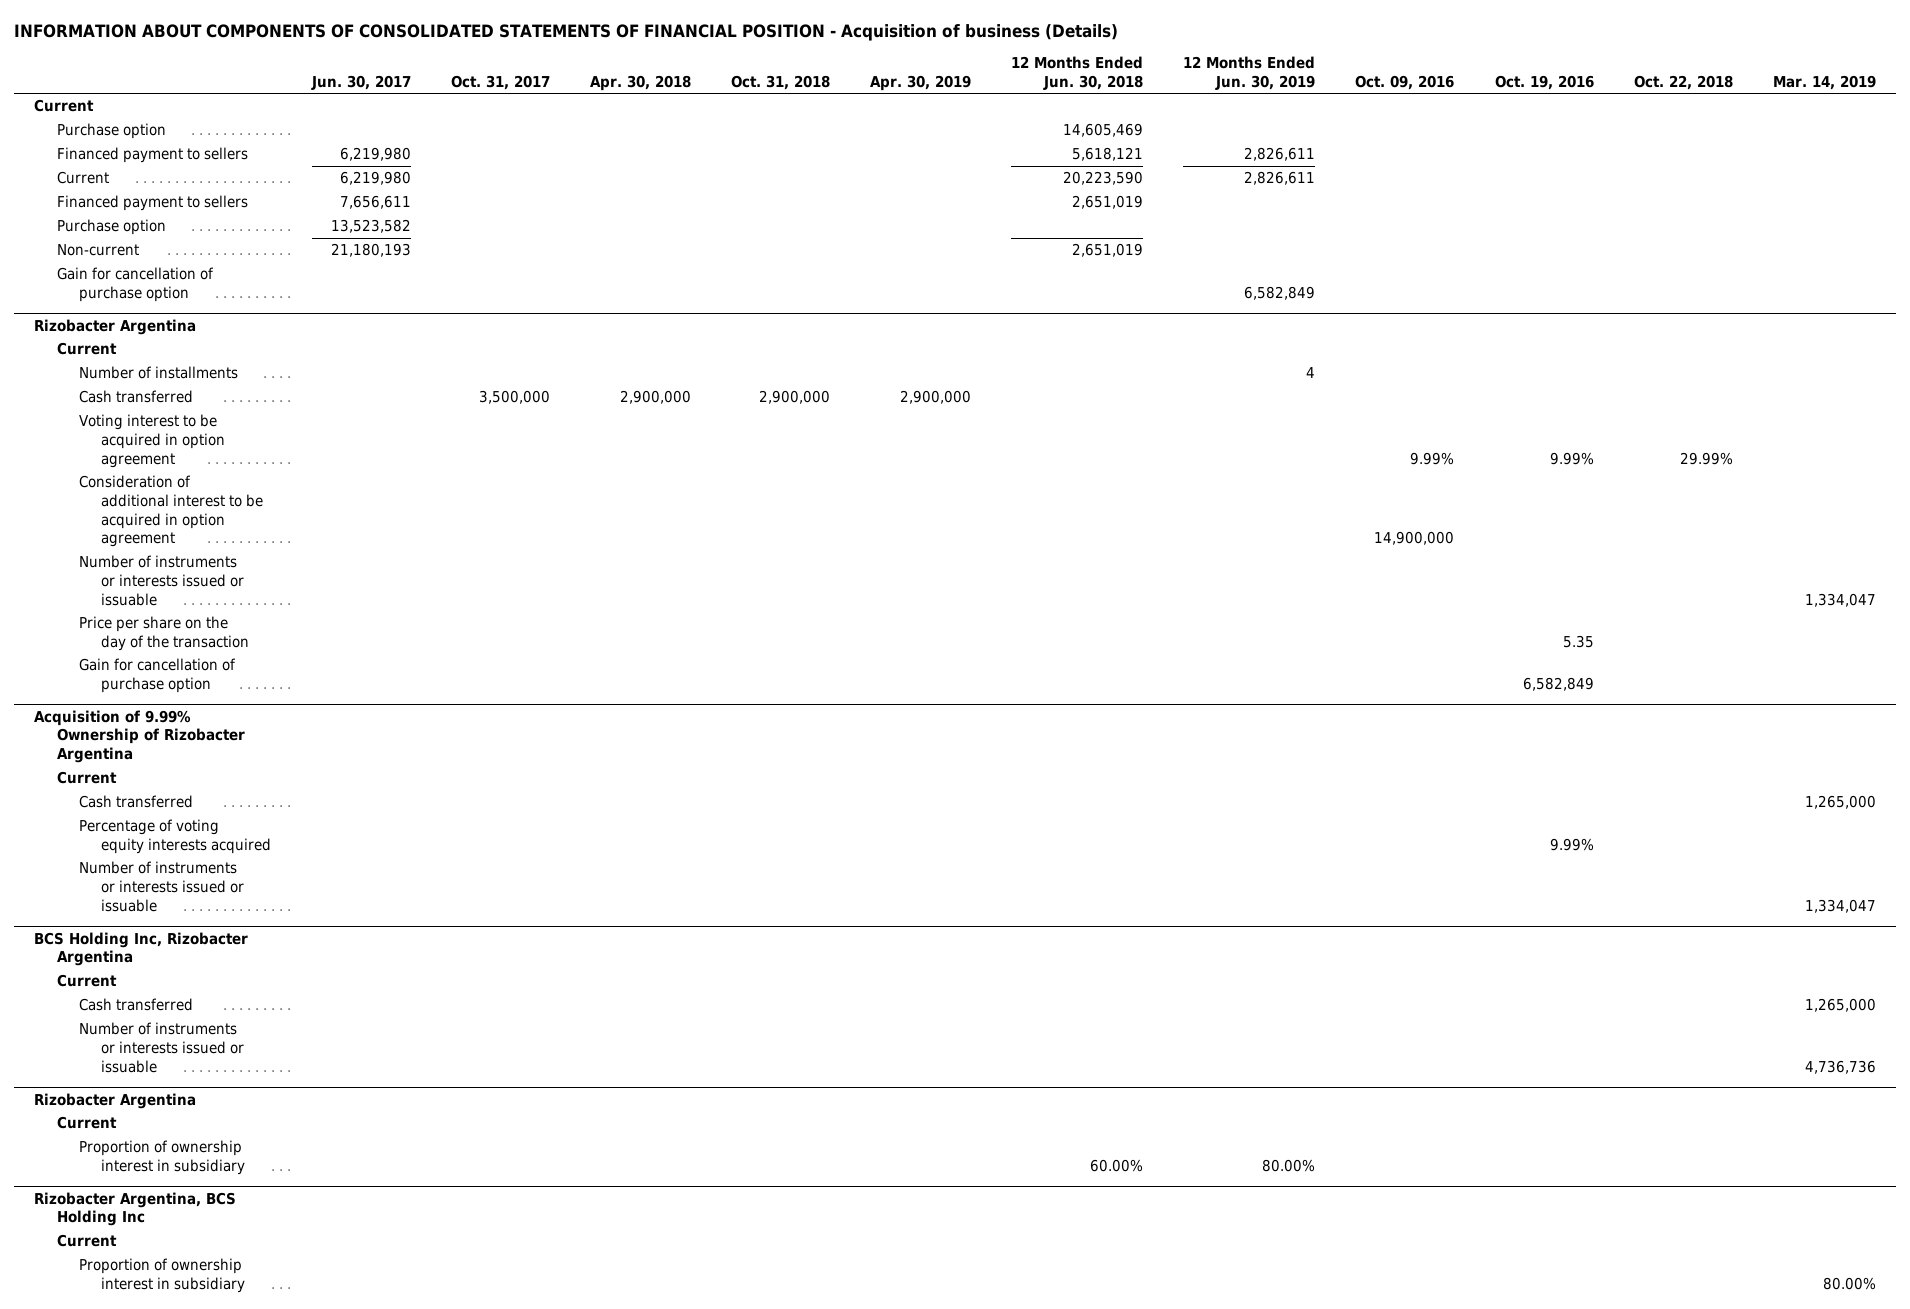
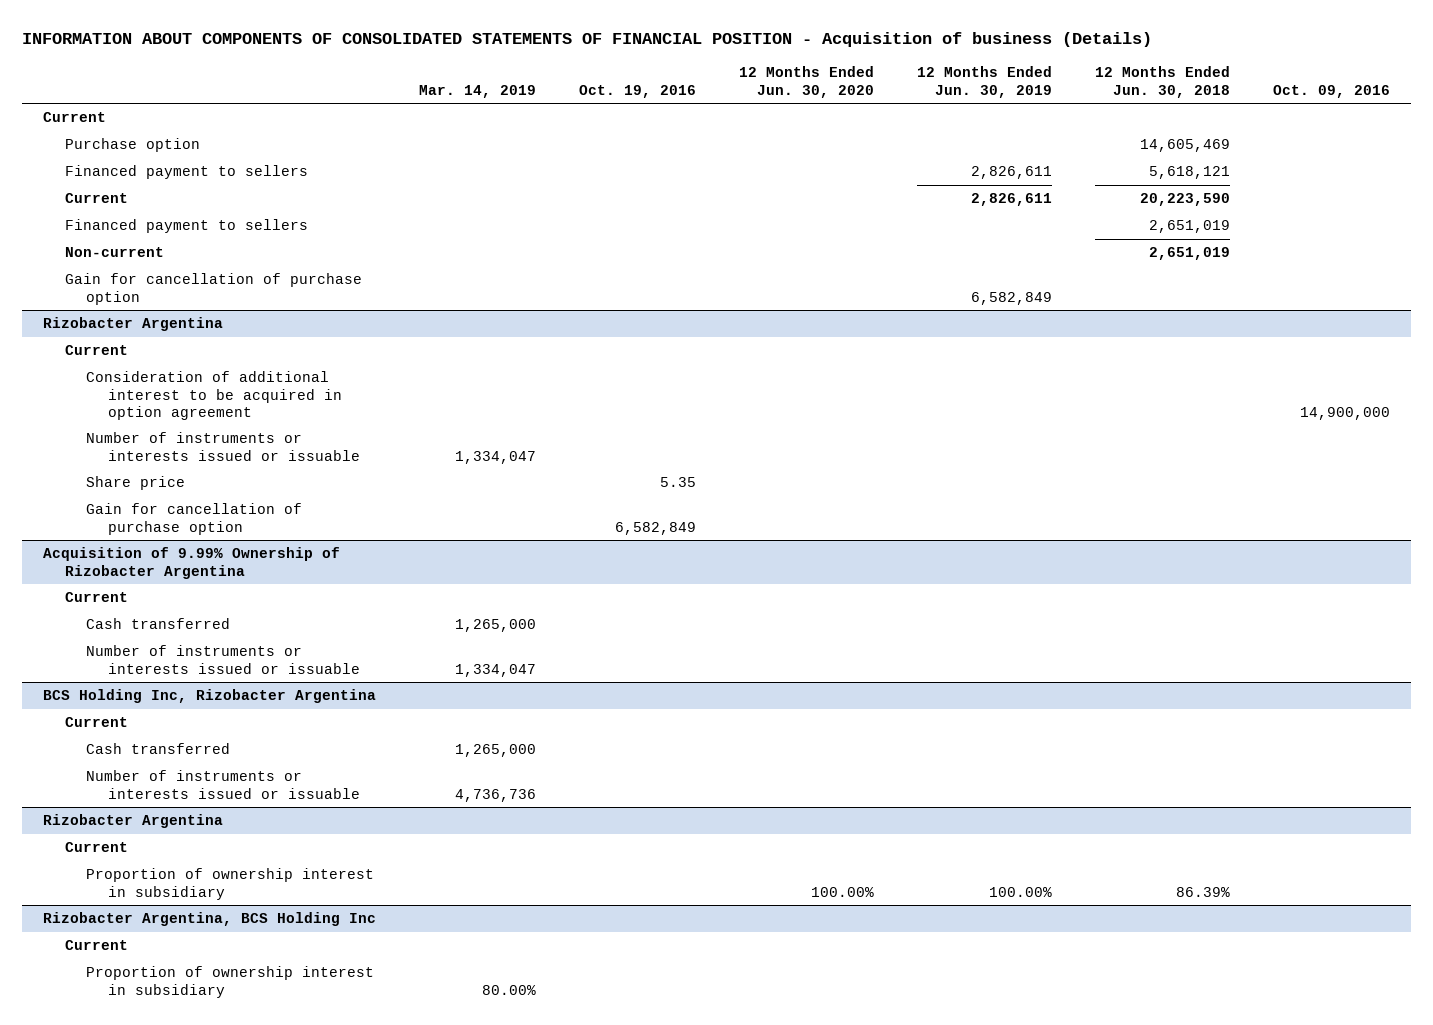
- | Jun. 30, 2017 | Oct. 31, 2017 | Apr. 30, 2018 | Oct. 31, 2018 | Apr. 30, 2019 | 12 Months Ended Jun. 30, 2018 | 12 Months Ended Jun. 30, 2019 | Oct. 09, 2016 | Oct. 19, 2016 | Oct. 22, 2018 | Mar. 14, 2019
+ | Mar. 14, 2019 | Oct. 19, 2016 | 12 Months Ended Jun. 30, 2020 | 12 Months Ended Jun. 30, 2019 | 12 Months Ended Jun. 30, 2018 | Oct. 09, 2016
- Purchase option | 13,523,582 | | | | | | | | | |
@ Rizobacter Argentina
- Number of installments | | | | | | | 4 | | | |
- Cash transferred | | 3,500,000 | 2,900,000 | 2,900,000 | 2,900,000 | | | | | |
- Voting interest to be acquired in option agreement | | | | | | | | 9.99% | 9.99% | 29.99% |
- Price per share on the day of the transaction | | | | | | | | | 5.35 | |
+ Share price | | 5.35 | | | |
@ Acquisition of 9.99% Ownership of Rizobacter Argentina
- Percentage of voting equity interests acquired | | | | | | | | | 9.99% | |
@ Rizobacter Argentina
- Proportion of ownership interest in subsidiary | | | | | | 60.00% | 80.00% | | | |
+ Proportion of ownership interest in subsidiary | | | 100.00% | 100.00% | 86.39% |

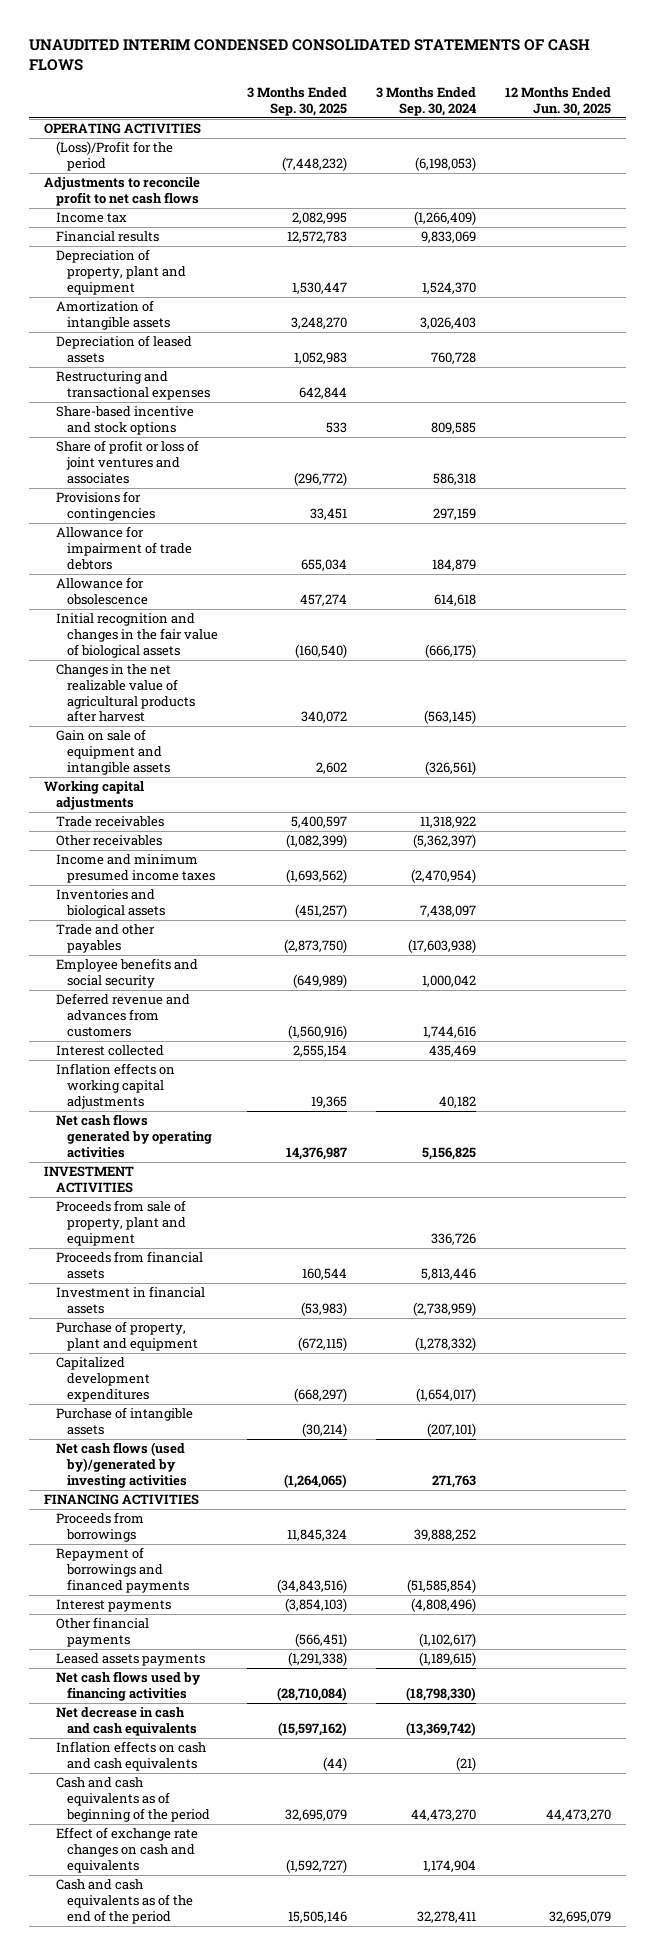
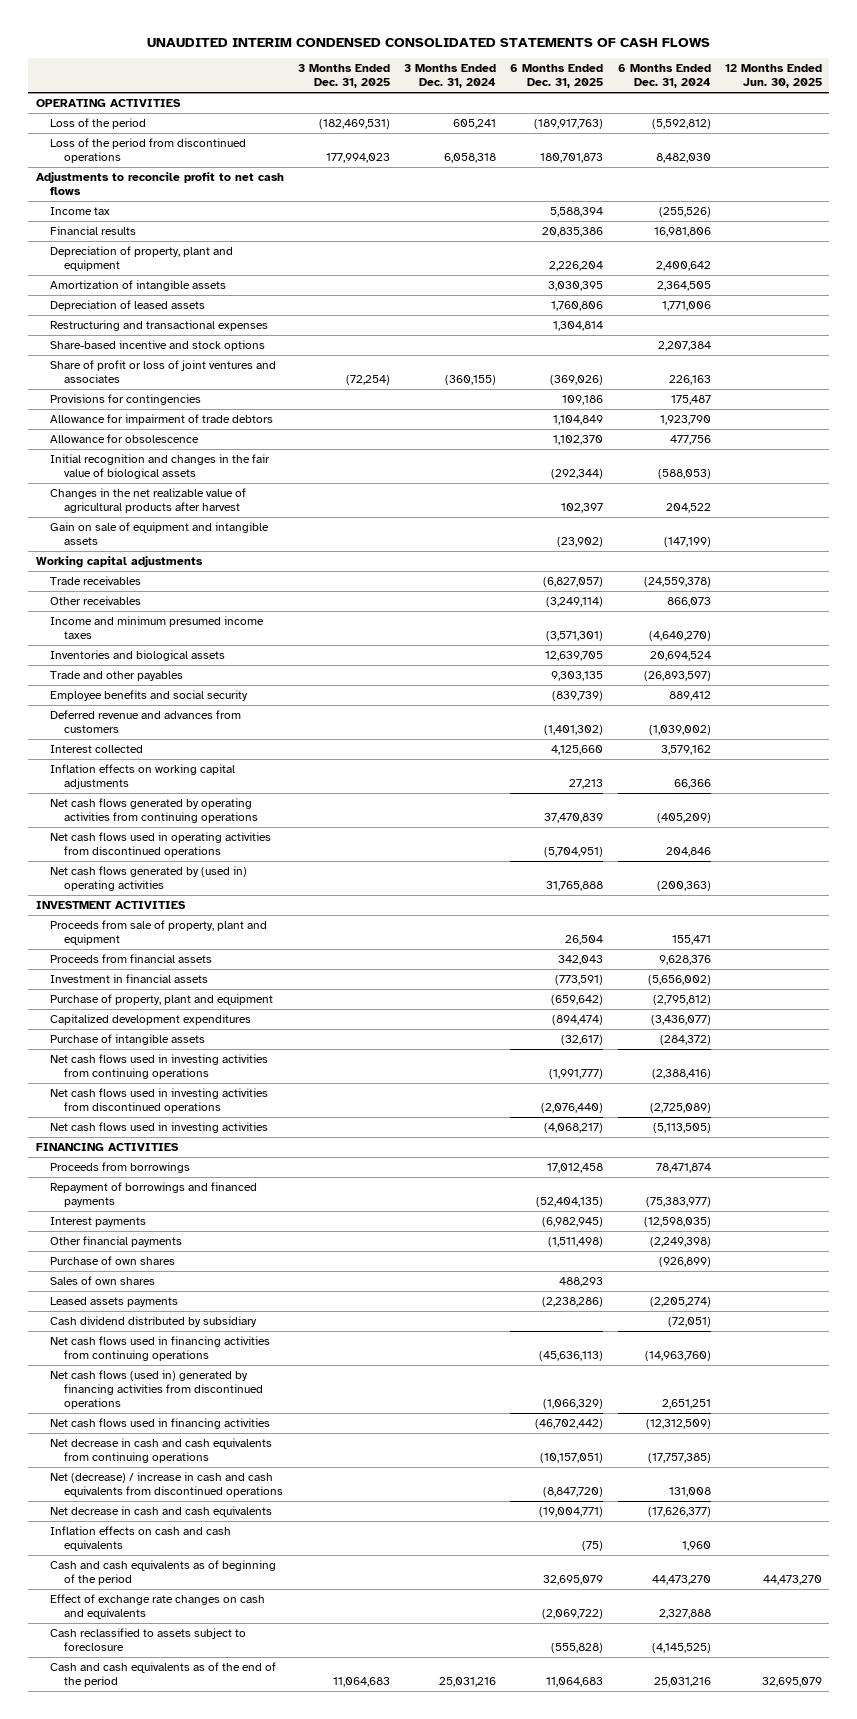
- | 3 Months Ended Sep. 30, 2025 | 3 Months Ended Sep. 30, 2024 | 12 Months Ended Jun. 30, 2025
+ | 3 Months Ended Dec. 31, 2025 | 3 Months Ended Dec. 31, 2024 | 6 Months Ended Dec. 31, 2025 | 6 Months Ended Dec. 31, 2024 | 12 Months Ended Jun. 30, 2025
- (Loss)/Profit for the period | (7,448,232) | (6,198,053) |
+ Loss of the period | (182,469,531) | 605,241 | (189,917,763) | (5,592,812) |
+ Loss of the period from discontinued operations | 177,994,023 | 6,058,318 | 180,701,873 | 8,482,030 |
- Net cash flows generated by operating activities | 14,376,987 | 5,156,825 |
+ Net cash flows generated by operating activities from continuing operations | | | 37,470,839 | (405,209) |
+ Net cash flows used in operating activities from discontinued operations | | | (5,704,951) | 204,846 |
+ Net cash flows generated by (used in) operating activities | | | 31,765,888 | (200,363) |
- Net cash flows (used by)/generated by investing activities | (1,264,065) | 271,763 |
+ Net cash flows used in investing activities from continuing operations | | | (1,991,777) | (2,388,416) |
+ Net cash flows used in investing activities from discontinued operations | | | (2,076,440) | (2,725,089) |
+ Net cash flows used in investing activities | | | (4,068,217) | (5,113,505) |
+ Purchase of own shares | | | | (926,899) |
+ Sales of own shares | | | 488,293 | |
- Net cash flows used by financing activities | (28,710,084) | (18,798,330) |
+ Cash dividend distributed by subsidiary | | | | (72,051) |
+ Net cash flows used in financing activities from continuing operations | | | (45,636,113) | (14,963,760) |
+ Net cash flows (used in) generated by financing activities from discontinued operations | | | (1,066,329) | 2,651,251 |
+ Net cash flows used in financing activities | | | (46,702,442) | (12,312,509) |
+ Net decrease in cash and cash equivalents from continuing operations | | | (10,157,051) | (17,757,385) |
+ Net (decrease) / increase in cash and cash equivalents from discontinued operations | | | (8,847,720) | 131,008 |
+ Cash reclassified to assets subject to foreclosure | | | (555,828) | (4,145,525) |

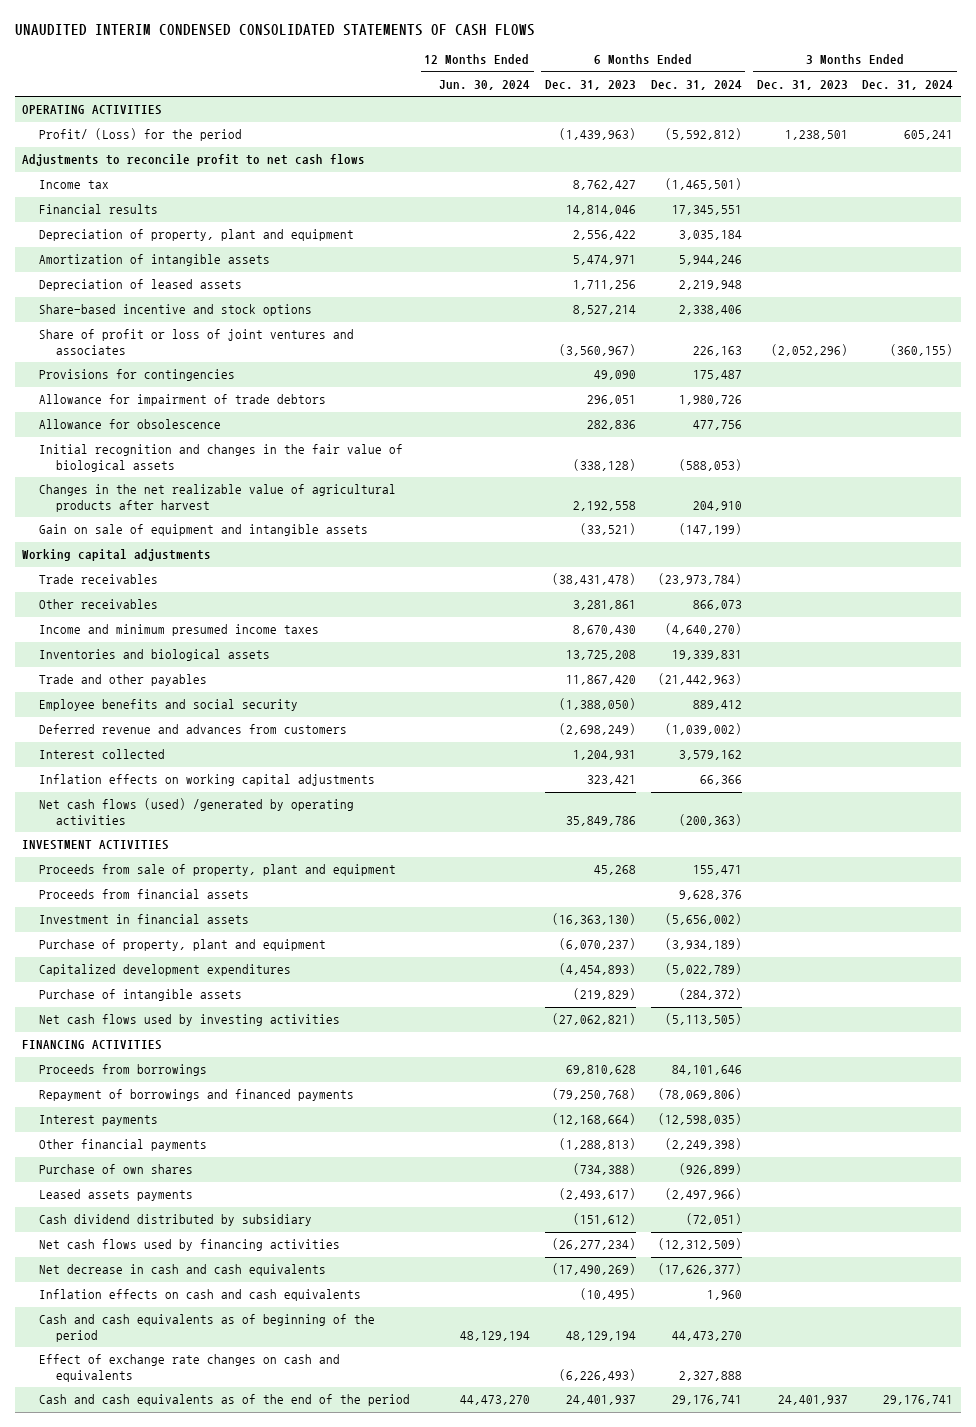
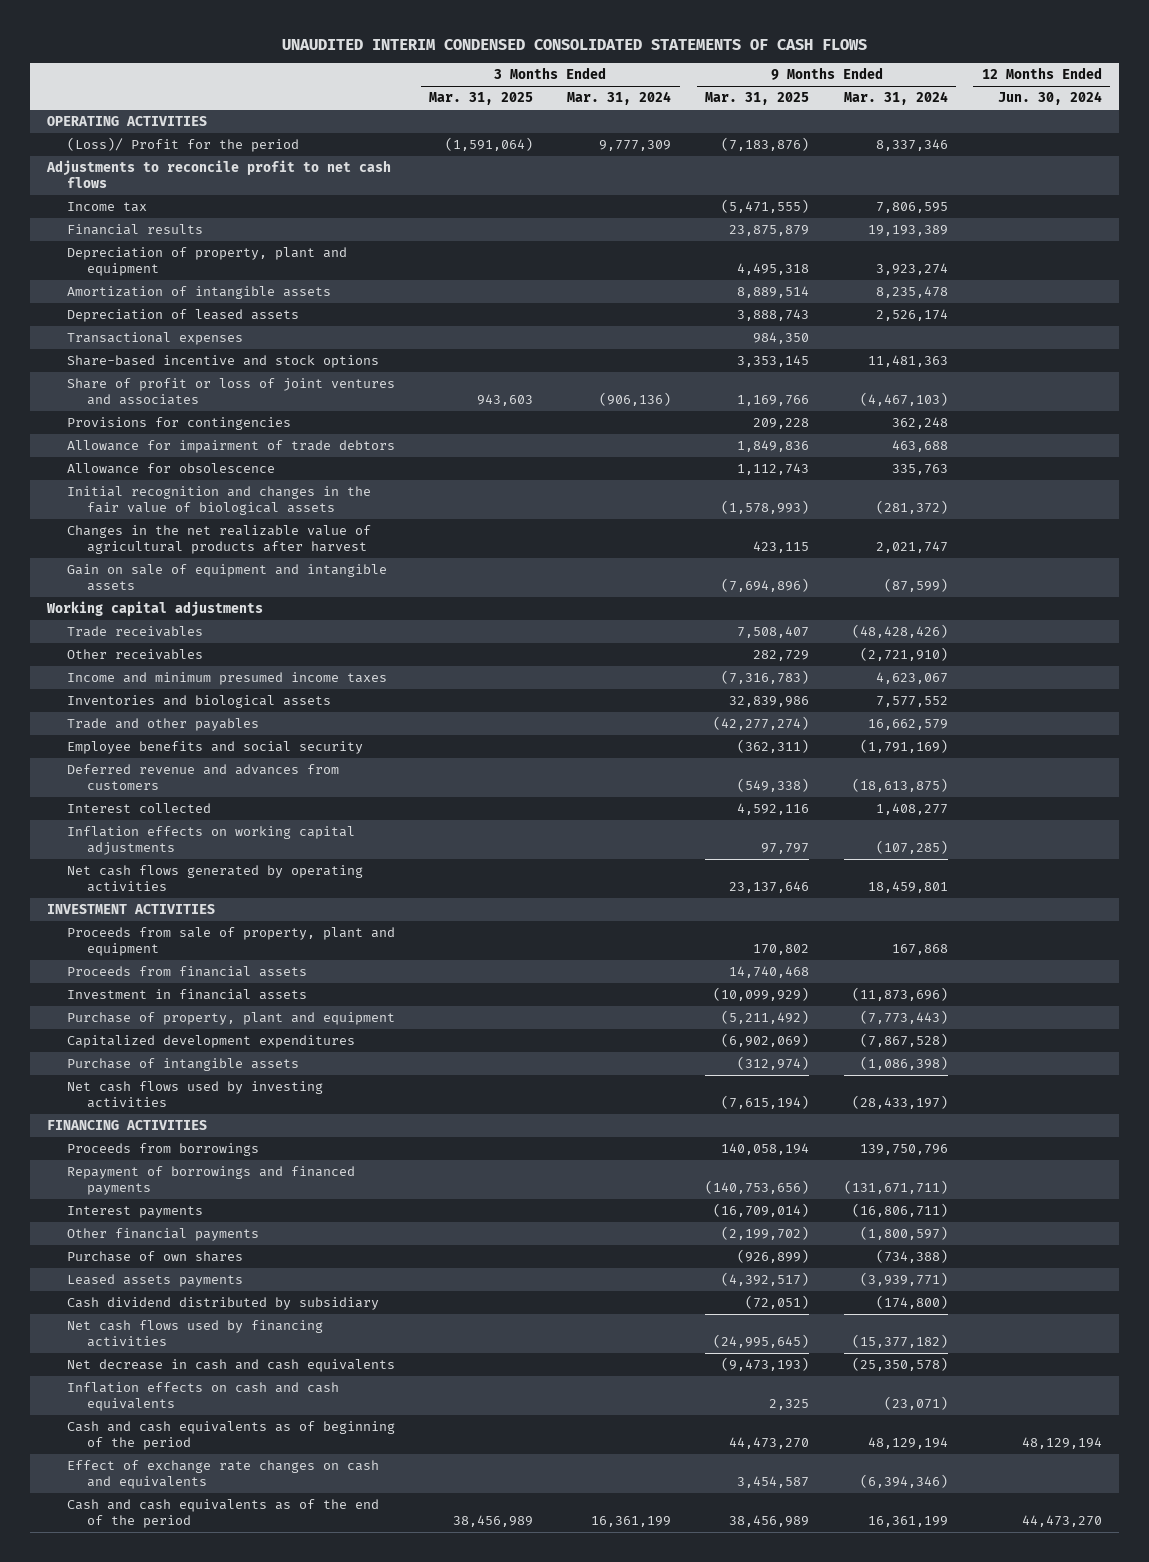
- | 12 Months Ended Jun. 30, 2024 | 6 Months Ended Dec. 31, 2023 | 6 Months Ended Dec. 31, 2024 | 3 Months Ended Dec. 31, 2023 | 3 Months Ended Dec. 31, 2024
+ | 3 Months Ended Mar. 31, 2025 | 3 Months Ended Mar. 31, 2024 | 9 Months Ended Mar. 31, 2025 | 9 Months Ended Mar. 31, 2024 | 12 Months Ended Jun. 30, 2024
- Profit/ (Loss) for the period | | (1,439,963) | (5,592,812) | 1,238,501 | 605,241
+ (Loss)/ Profit for the period | (1,591,064) | 9,777,309 | (7,183,876) | 8,337,346 |
+ Transactional expenses | | | 984,350 | |
- Net cash flows (used) /generated by operating activities | | 35,849,786 | (200,363) | |
+ Net cash flows generated by operating activities | | | 23,137,646 | 18,459,801 |

